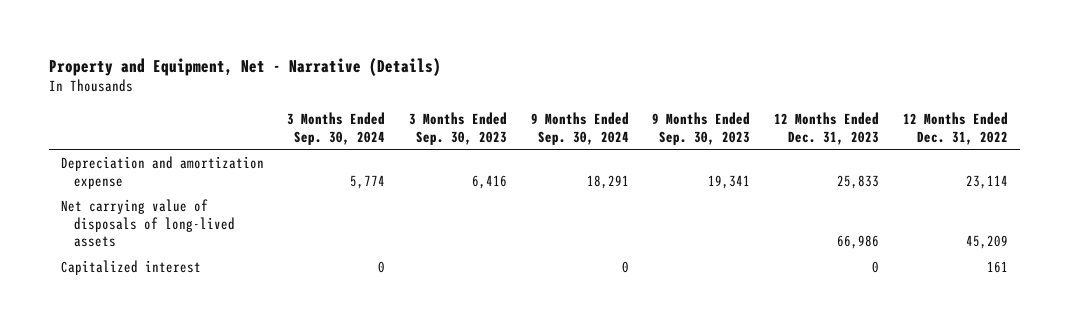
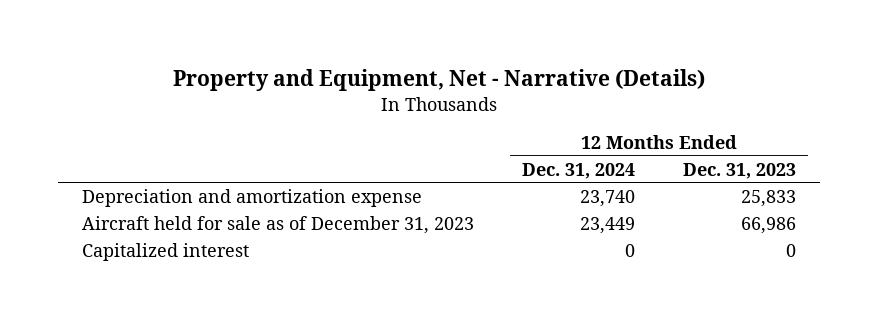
- | 3 Months Ended Sep. 30, 2024 | 3 Months Ended Sep. 30, 2023 | 9 Months Ended Sep. 30, 2024 | 9 Months Ended Sep. 30, 2023 | 12 Months Ended Dec. 31, 2023 | 12 Months Ended Dec. 31, 2022
+ | 12 Months Ended Dec. 31, 2024 | 12 Months Ended Dec. 31, 2023
- Net carrying value of disposals of long-lived assets | | | | | 66,986 | 45,209
+ Aircraft held for sale as of December 31, 2023 | 23,449 | 66,986

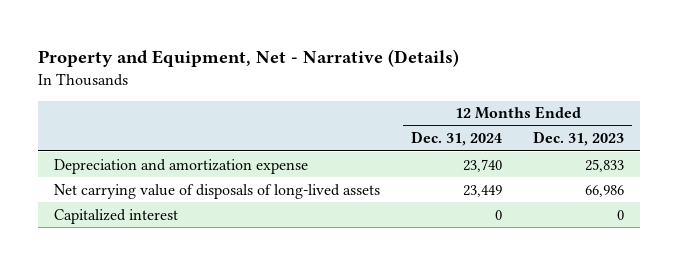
- Aircraft held for sale as of December 31, 2023 | 23,449 | 66,986
+ Net carrying value of disposals of long-lived assets | 23,449 | 66,986

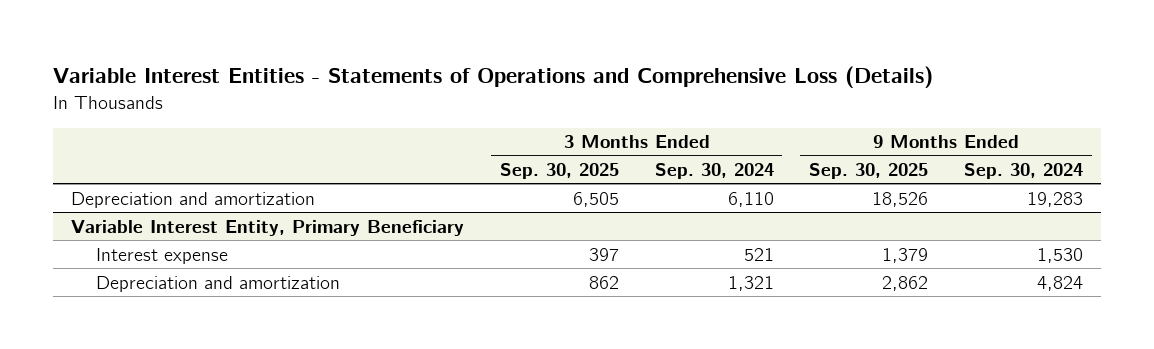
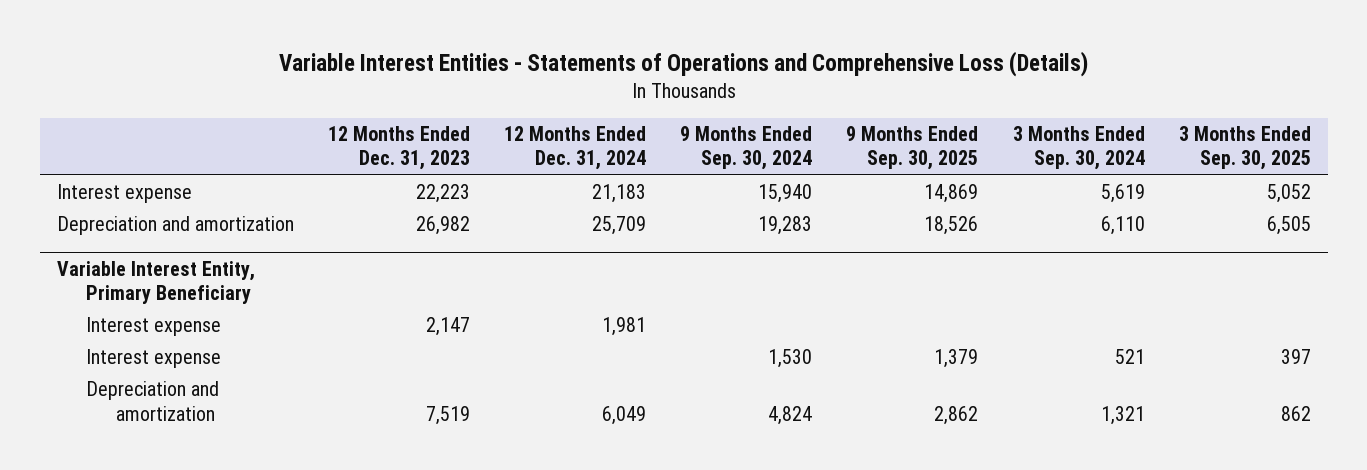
- | 3 Months Ended Sep. 30, 2025 | 3 Months Ended Sep. 30, 2024 | 9 Months Ended Sep. 30, 2025 | 9 Months Ended Sep. 30, 2024
+ | 12 Months Ended Dec. 31, 2023 | 12 Months Ended Dec. 31, 2024 | 9 Months Ended Sep. 30, 2024 | 9 Months Ended Sep. 30, 2025 | 3 Months Ended Sep. 30, 2024 | 3 Months Ended Sep. 30, 2025
+ Interest expense | 22,223 | 21,183 | 15,940 | 14,869 | 5,619 | 5,052
@ Variable Interest Entity, Primary Beneficiary
+ Interest expense | 2,147 | 1,981 | | | |

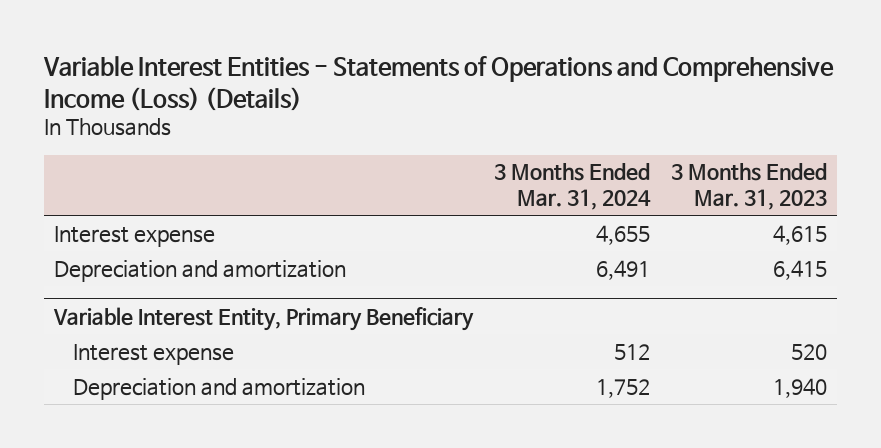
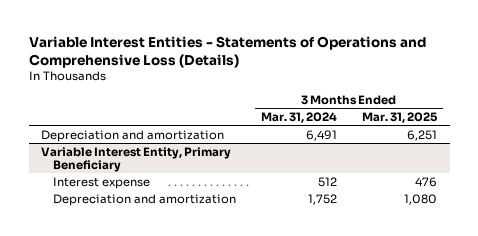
- Variable Interest Entities - Statements of Operations and Comprehensive Income (Loss) (Details)
+ Variable Interest Entities - Statements of Operations and Comprehensive Loss (Details)
- | 3 Months Ended Mar. 31, 2024 | 3 Months Ended Mar. 31, 2023
+ | 3 Months Ended Mar. 31, 2024 | 3 Months Ended Mar. 31, 2025
- Interest expense | 4,655 | 4,615

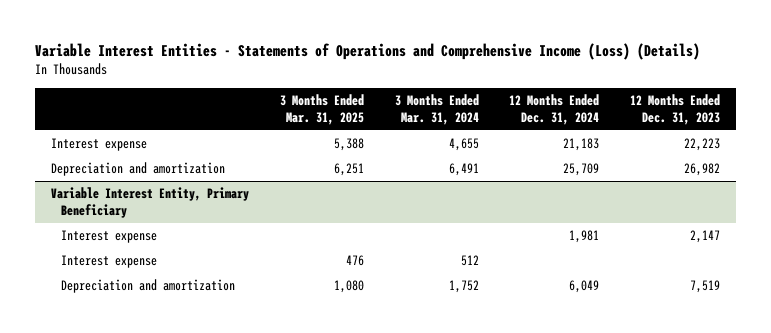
- Variable Interest Entities - Statements of Operations and Comprehensive Loss (Details)
+ Variable Interest Entities - Statements of Operations and Comprehensive Income (Loss) (Details)
- | 3 Months Ended Mar. 31, 2024 | 3 Months Ended Mar. 31, 2025
+ | 3 Months Ended Mar. 31, 2025 | 3 Months Ended Mar. 31, 2024 | 12 Months Ended Dec. 31, 2024 | 12 Months Ended Dec. 31, 2023
+ Interest expense | 5,388 | 4,655 | 21,183 | 22,223
@ Variable Interest Entity, Primary Beneficiary
+ Interest expense | | | 1,981 | 2,147

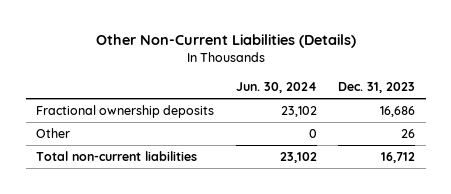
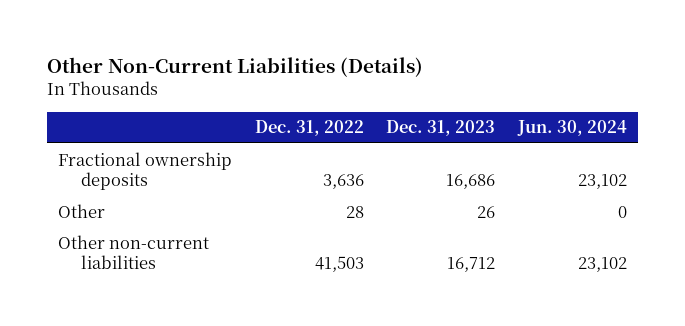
- | Jun. 30, 2024 | Dec. 31, 2023
+ | Dec. 31, 2022 | Dec. 31, 2023 | Jun. 30, 2024
- Total non-current liabilities | 23,102 | 16,712
+ Other non-current liabilities | 41,503 | 16,712 | 23,102

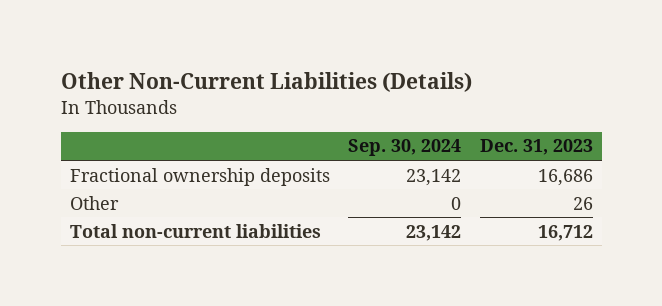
- | Dec. 31, 2022 | Dec. 31, 2023 | Jun. 30, 2024
+ | Sep. 30, 2024 | Dec. 31, 2023
- Other non-current liabilities | 41,503 | 16,712 | 23,102
+ Total non-current liabilities | 23,142 | 16,712

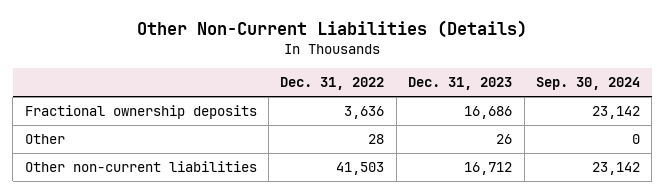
- | Sep. 30, 2024 | Dec. 31, 2023
+ | Dec. 31, 2022 | Dec. 31, 2023 | Sep. 30, 2024
- Total non-current liabilities | 23,142 | 16,712
+ Other non-current liabilities | 41,503 | 16,712 | 23,142

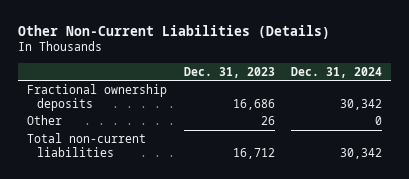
- | Dec. 31, 2022 | Dec. 31, 2023 | Sep. 30, 2024
+ | Dec. 31, 2023 | Dec. 31, 2024
- Other non-current liabilities | 41,503 | 16,712 | 23,142
+ Total non-current liabilities | 16,712 | 30,342

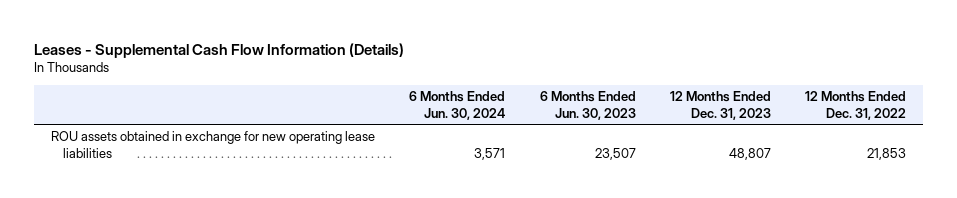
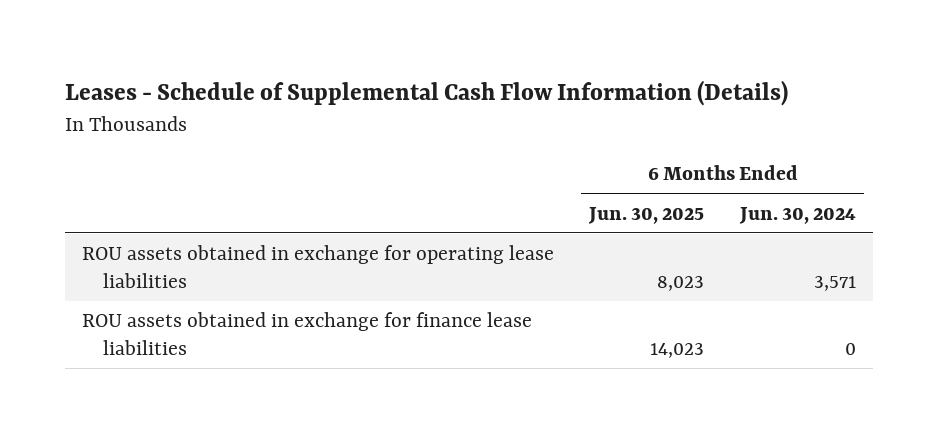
- Leases - Supplemental Cash Flow Information (Details)
+ Leases - Schedule of Supplemental Cash Flow Information (Details)
- | 6 Months Ended Jun. 30, 2024 | 6 Months Ended Jun. 30, 2023 | 12 Months Ended Dec. 31, 2023 | 12 Months Ended Dec. 31, 2022
+ | 6 Months Ended Jun. 30, 2025 | 6 Months Ended Jun. 30, 2024
- ROU assets obtained in exchange for new operating lease liabilities | 3,571 | 23,507 | 48,807 | 21,853
+ ROU assets obtained in exchange for operating lease liabilities | 8,023 | 3,571
+ ROU assets obtained in exchange for finance lease liabilities | 14,023 | 0

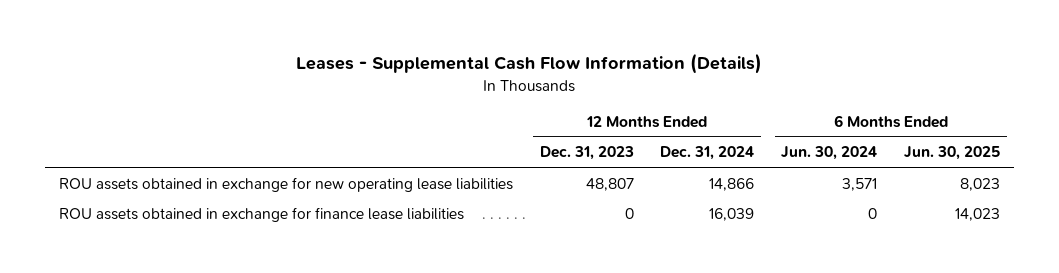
- Leases - Schedule of Supplemental Cash Flow Information (Details)
+ Leases - Supplemental Cash Flow Information (Details)
- | 6 Months Ended Jun. 30, 2025 | 6 Months Ended Jun. 30, 2024
+ | 12 Months Ended Dec. 31, 2023 | 12 Months Ended Dec. 31, 2024 | 6 Months Ended Jun. 30, 2024 | 6 Months Ended Jun. 30, 2025
- ROU assets obtained in exchange for operating lease liabilities | 8,023 | 3,571
+ ROU assets obtained in exchange for new operating lease liabilities | 48,807 | 14,866 | 3,571 | 8,023

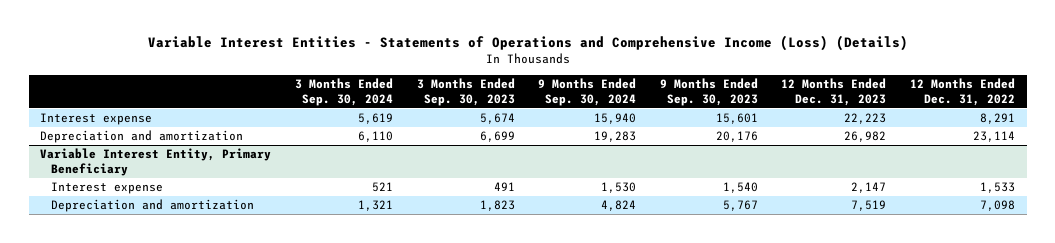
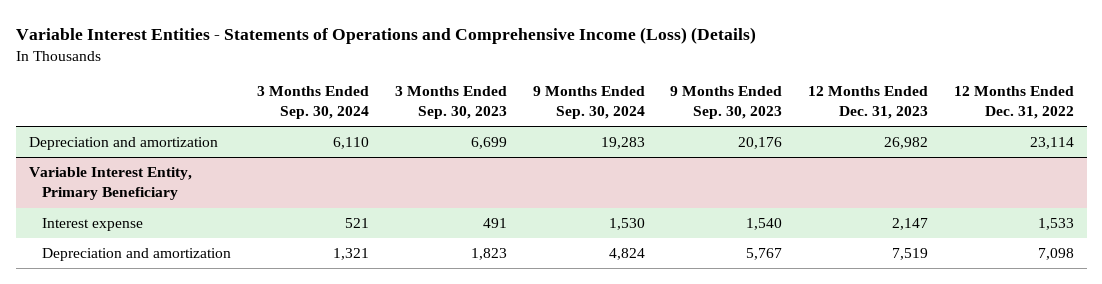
- Interest expense | 5,619 | 5,674 | 15,940 | 15,601 | 22,223 | 8,291

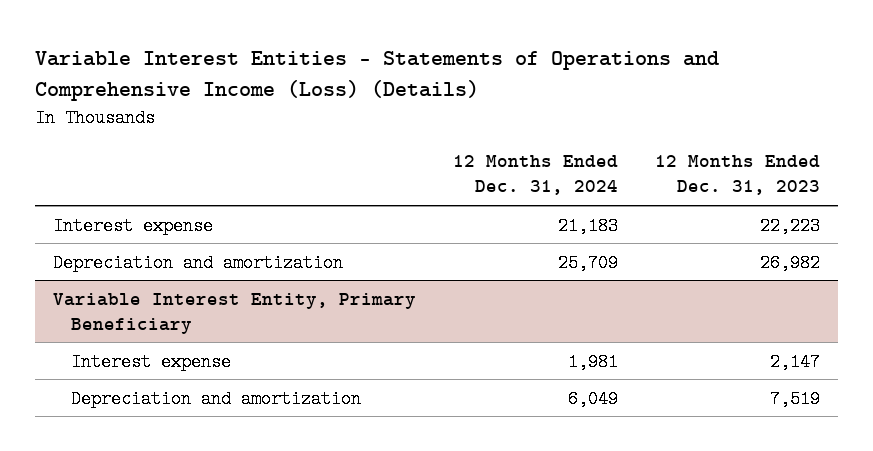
- | 3 Months Ended Sep. 30, 2024 | 3 Months Ended Sep. 30, 2023 | 9 Months Ended Sep. 30, 2024 | 9 Months Ended Sep. 30, 2023 | 12 Months Ended Dec. 31, 2023 | 12 Months Ended Dec. 31, 2022
+ | 12 Months Ended Dec. 31, 2024 | 12 Months Ended Dec. 31, 2023
+ Interest expense | 21,183 | 22,223

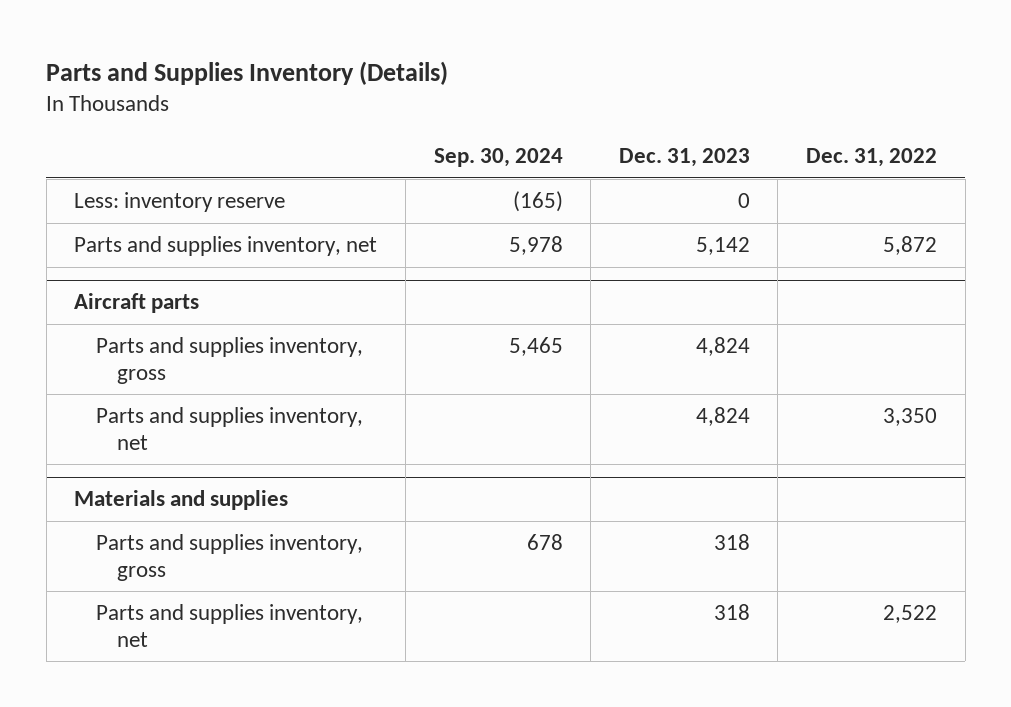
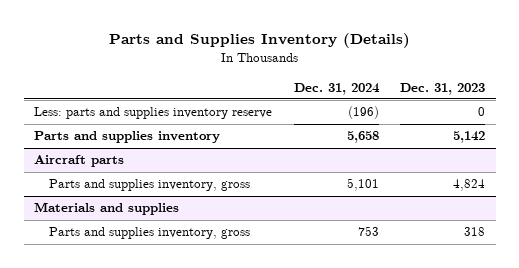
- | Sep. 30, 2024 | Dec. 31, 2023 | Dec. 31, 2022
+ | Dec. 31, 2024 | Dec. 31, 2023
- Less: inventory reserve | (165) | 0 |
- Parts and supplies inventory, net | 5,978 | 5,142 | 5,872
+ Less: parts and supplies inventory reserve | (196) | 0
+ Parts and supplies inventory | 5,658 | 5,142
@ Aircraft parts
- Parts and supplies inventory, net | | 4,824 | 3,350
@ Materials and supplies
- Parts and supplies inventory, net | | 318 | 2,522

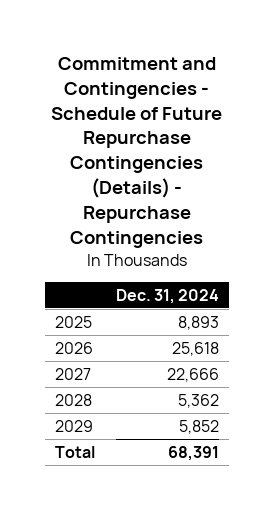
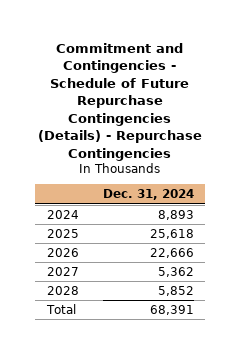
- 2025 | 8,893
- 2026 | 25,618
- 2027 | 22,666
- 2028 | 5,362
- 2029 | 5,852
+ 2024 | 8,893
+ 2025 | 25,618
+ 2026 | 22,666
+ 2027 | 5,362
+ 2028 | 5,852

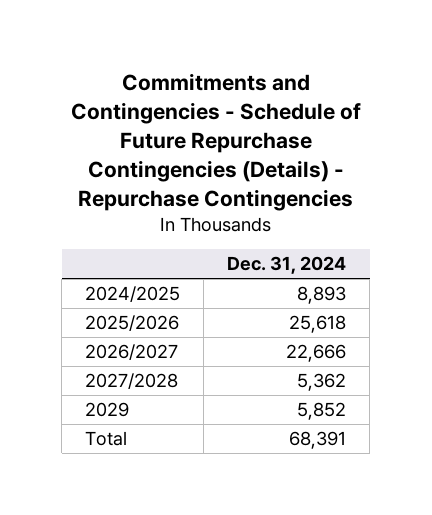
- Commitment and Contingencies - Schedule of Future Repurchase Contingencies (Details) - Repurchase Contingencies
+ Commitments and Contingencies - Schedule of Future Repurchase Contingencies (Details) - Repurchase Contingencies
- 2024 | 8,893
- 2025 | 25,618
- 2026 | 22,666
- 2027 | 5,362
- 2028 | 5,852
+ 2024/2025 | 8,893
+ 2025/2026 | 25,618
+ 2026/2027 | 22,666
+ 2027/2028 | 5,362
+ 2029 | 5,852

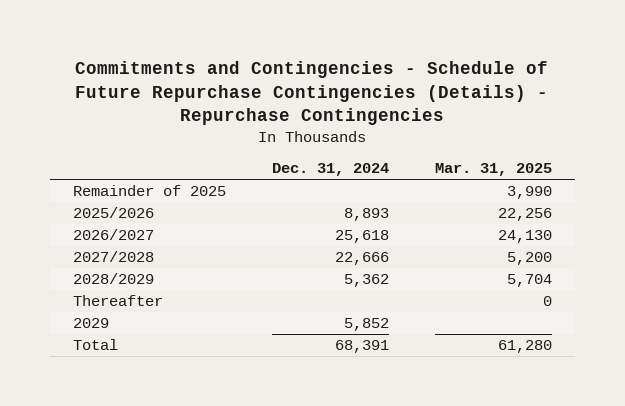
- | Dec. 31, 2024
+ | Dec. 31, 2024 | Mar. 31, 2025
- 2024/2025 | 8,893
- 2025/2026 | 25,618
- 2026/2027 | 22,666
- 2027/2028 | 5,362
+ Remainder of 2025 | | 3,990
+ 2025/2026 | 8,893 | 22,256
+ 2026/2027 | 25,618 | 24,130
+ 2027/2028 | 22,666 | 5,200
+ 2028/2029 | 5,362 | 5,704
+ Thereafter | | 0

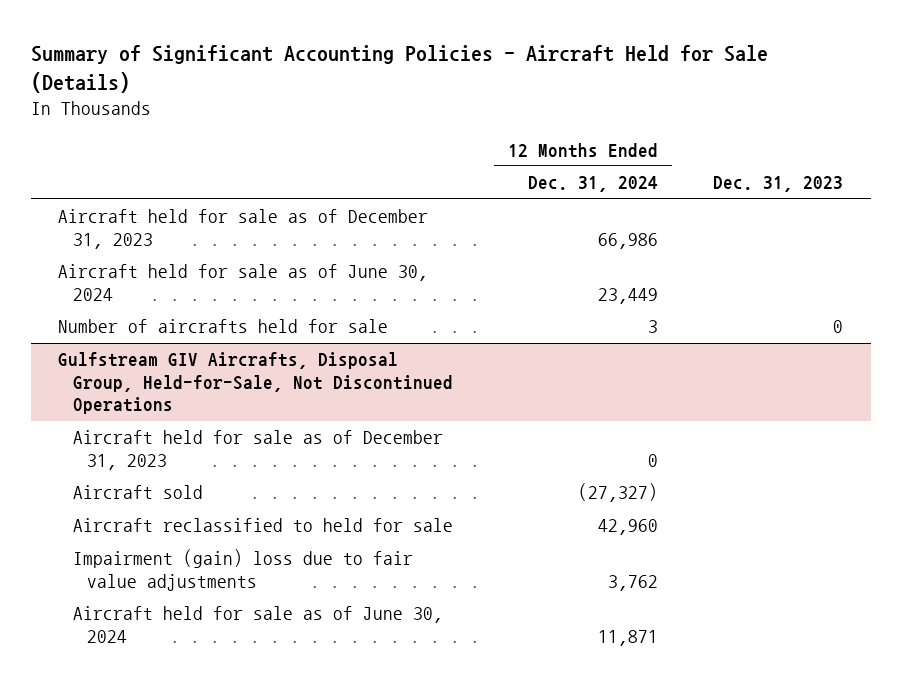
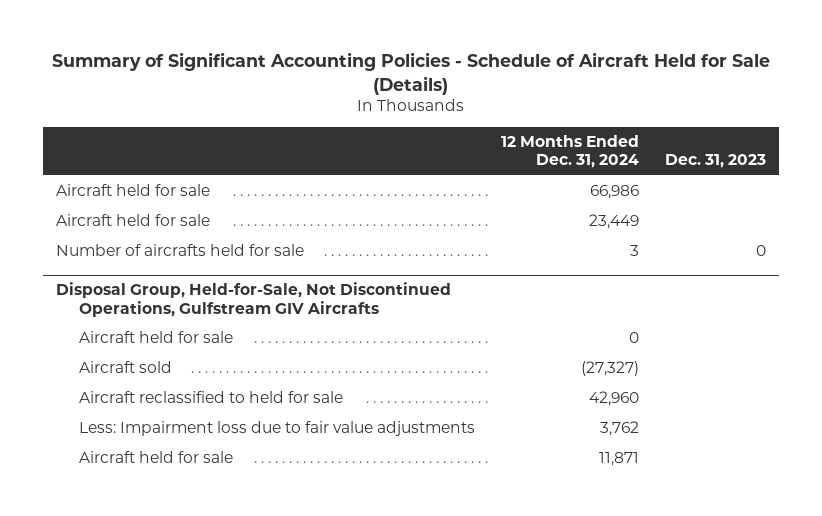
- Summary of Significant Accounting Policies - Aircraft Held for Sale (Details)
+ Summary of Significant Accounting Policies - Schedule of Aircraft Held for Sale (Details)
- Aircraft held for sale as of December 31, 2023 | 66,986 |
- Aircraft held for sale as of June 30, 2024 | 23,449 |
+ Aircraft held for sale | 66,986 |
+ Aircraft held for sale | 23,449 |
- Gulfstream GIV Aircrafts, Disposal Group, Held-for-Sale, Not Discontinued Operations
- Aircraft held for sale as of December 31, 2023 | 0 |
+ Disposal Group, Held-for-Sale, Not Discontinued Operations, Gulfstream GIV Aircrafts
+ Aircraft held for sale | 0 |
- Impairment (gain) loss due to fair value adjustments | 3,762 |
- Aircraft held for sale as of June 30, 2024 | 11,871 |
+ Less: Impairment loss due to fair value adjustments | 3,762 |
+ Aircraft held for sale | 11,871 |

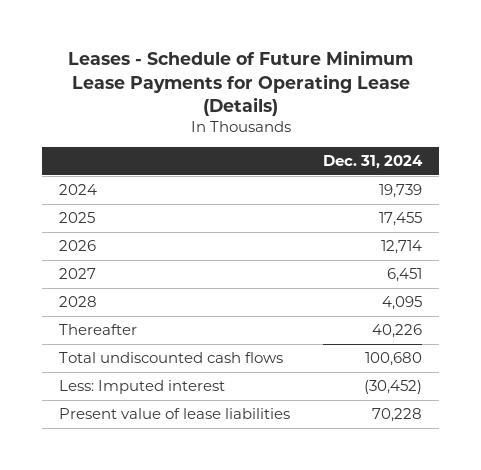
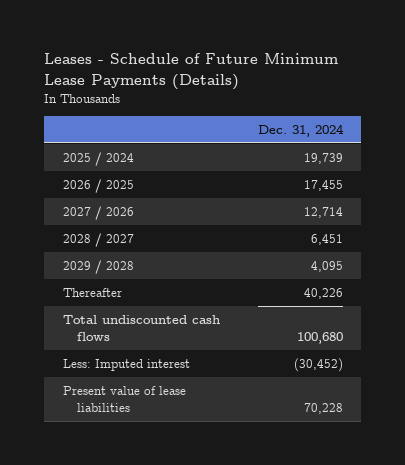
- Leases - Schedule of Future Minimum Lease Payments for Operating Lease (Details)
+ Leases - Schedule of Future Minimum Lease Payments (Details)
- 2024 | 19,739
- 2025 | 17,455
- 2026 | 12,714
- 2027 | 6,451
- 2028 | 4,095
+ 2025 / 2024 | 19,739
+ 2026 / 2025 | 17,455
+ 2027 / 2026 | 12,714
+ 2028 / 2027 | 6,451
+ 2029 / 2028 | 4,095

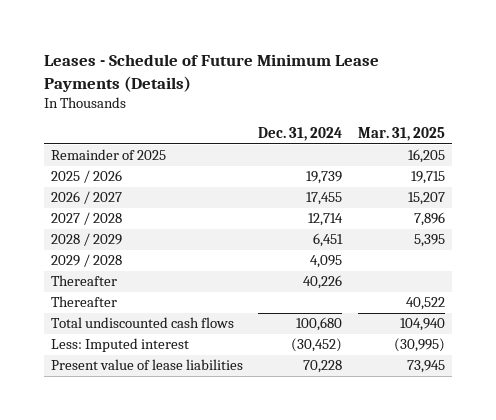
- | Dec. 31, 2024
+ | Dec. 31, 2024 | Mar. 31, 2025
- 2025 / 2024 | 19,739
- 2026 / 2025 | 17,455
- 2027 / 2026 | 12,714
- 2028 / 2027 | 6,451
+ Remainder of 2025 | | 16,205
+ 2025 / 2026 | 19,739 | 19,715
+ 2026 / 2027 | 17,455 | 15,207
+ 2027 / 2028 | 12,714 | 7,896
+ 2028 / 2029 | 6,451 | 5,395
+ Thereafter | | 40,522

